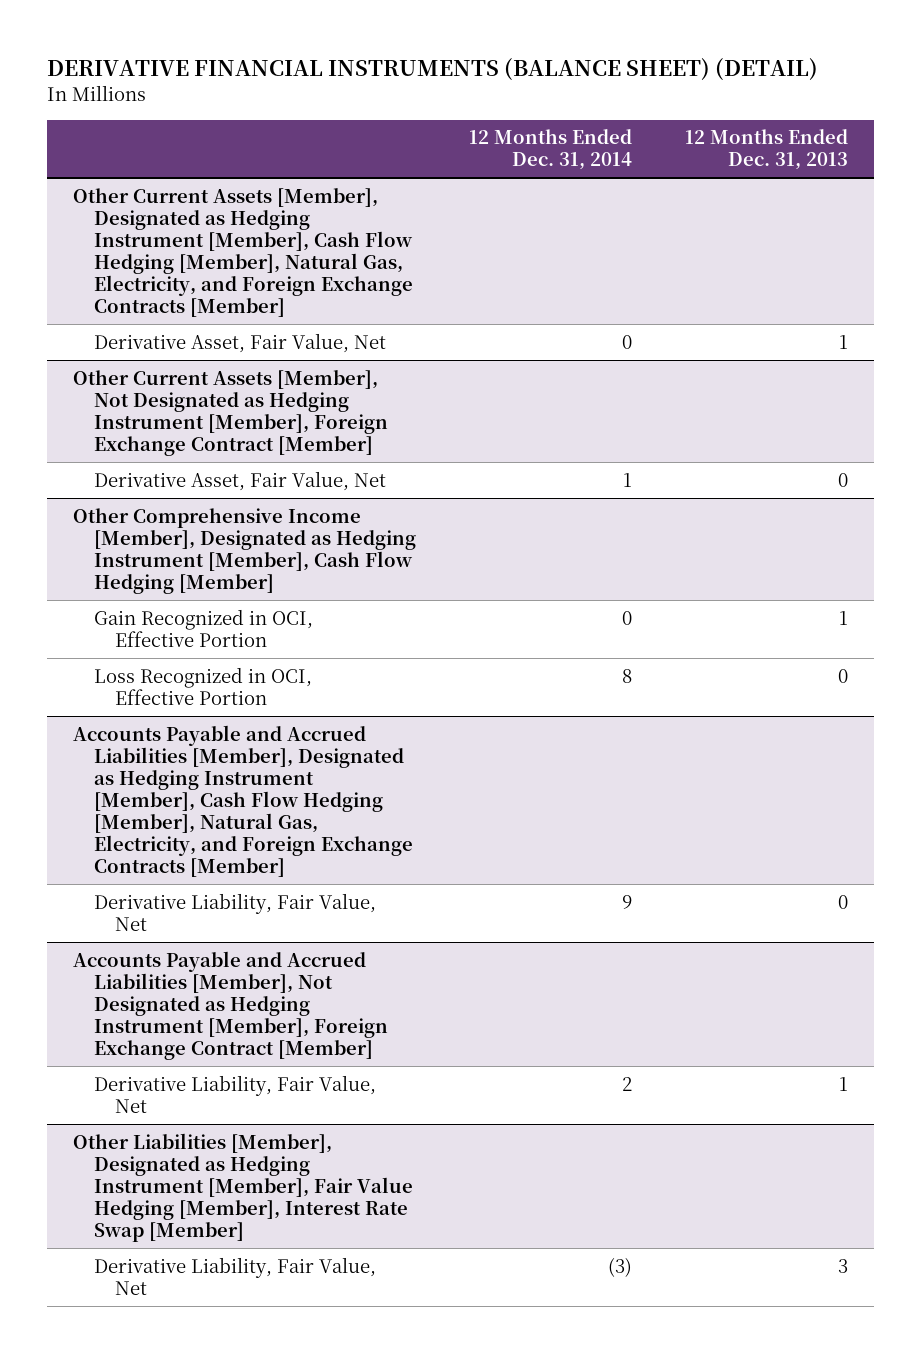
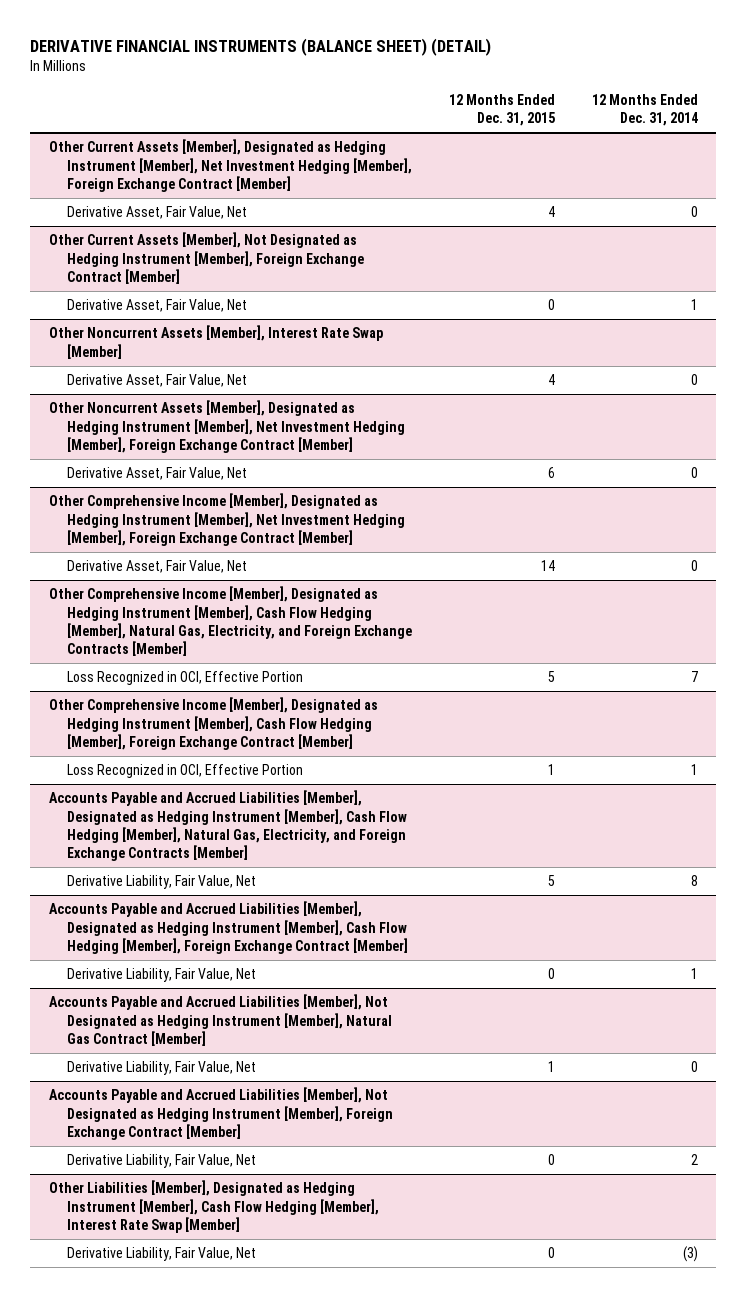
- | 12 Months Ended Dec. 31, 2014 | 12 Months Ended Dec. 31, 2013
+ | 12 Months Ended Dec. 31, 2015 | 12 Months Ended Dec. 31, 2014
- Other Current Assets [Member], Designated as Hedging Instrument [Member], Cash Flow Hedging [Member], Natural Gas, Electricity, and Foreign Exchange Contracts [Member]
+ Other Current Assets [Member], Designated as Hedging Instrument [Member], Net Investment Hedging [Member], Foreign Exchange Contract [Member]
- Other Comprehensive Income [Member], Designated as Hedging Instrument [Member], Cash Flow Hedging [Member]
- Gain Recognized in OCI, Effective Portion | 0 | 1
- Loss Recognized in OCI, Effective Portion | 8 | 0
+ Other Noncurrent Assets [Member], Interest Rate Swap [Member]
+ Derivative Asset, Fair Value, Net | 4 | 0
+ Other Noncurrent Assets [Member], Designated as Hedging Instrument [Member], Net Investment Hedging [Member], Foreign Exchange Contract [Member]
+ Derivative Asset, Fair Value, Net | 6 | 0
+ Other Comprehensive Income [Member], Designated as Hedging Instrument [Member], Net Investment Hedging [Member], Foreign Exchange Contract [Member]
+ Derivative Asset, Fair Value, Net | 14 | 0
+ Other Comprehensive Income [Member], Designated as Hedging Instrument [Member], Cash Flow Hedging [Member], Natural Gas, Electricity, and Foreign Exchange Contracts [Member]
+ Loss Recognized in OCI, Effective Portion | 5 | 7
+ Other Comprehensive Income [Member], Designated as Hedging Instrument [Member], Cash Flow Hedging [Member], Foreign Exchange Contract [Member]
+ Loss Recognized in OCI, Effective Portion | 1 | 1
@ Accounts Payable and Accrued Liabilities [Member], Designated as Hedging Instrument [Member], Cash Flow Hedging [Member], Natural Gas, Electricity, and Foreign Exchange Contracts [Member]
- Derivative Liability, Fair Value, Net | 9 | 0
+ Derivative Liability, Fair Value, Net | 5 | 8
+ Accounts Payable and Accrued Liabilities [Member], Designated as Hedging Instrument [Member], Cash Flow Hedging [Member], Foreign Exchange Contract [Member]
+ Derivative Liability, Fair Value, Net | 0 | 1
+ Accounts Payable and Accrued Liabilities [Member], Not Designated as Hedging Instrument [Member], Natural Gas Contract [Member]
+ Derivative Liability, Fair Value, Net | 1 | 0
- Other Liabilities [Member], Designated as Hedging Instrument [Member], Fair Value Hedging [Member], Interest Rate Swap [Member]
+ Other Liabilities [Member], Designated as Hedging Instrument [Member], Cash Flow Hedging [Member], Interest Rate Swap [Member]

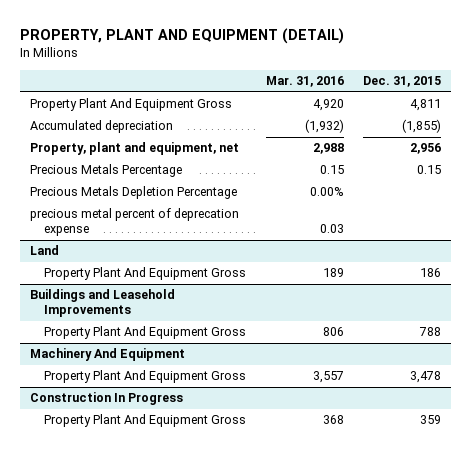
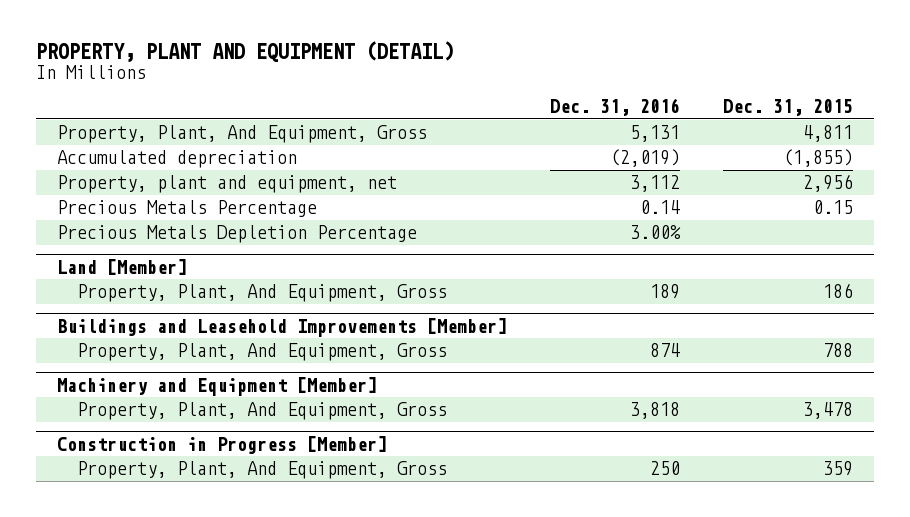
- | Mar. 31, 2016 | Dec. 31, 2015
+ | Dec. 31, 2016 | Dec. 31, 2015
- Property Plant And Equipment Gross | 4,920 | 4,811
+ Property, Plant, And Equipment, Gross | 5,131 | 4,811
- precious metal percent of deprecation expense | 0.03 |
- Land
- Property Plant And Equipment Gross | 189 | 186
- Buildings and Leasehold Improvements
- Property Plant And Equipment Gross | 806 | 788
- Machinery And Equipment
- Property Plant And Equipment Gross | 3,557 | 3,478
- Construction In Progress
- Property Plant And Equipment Gross | 368 | 359
+ Land [Member]
+ Property, Plant, And Equipment, Gross | 189 | 186
+ Buildings and Leasehold Improvements [Member]
+ Property, Plant, And Equipment, Gross | 874 | 788
+ Machinery and Equipment [Member]
+ Property, Plant, And Equipment, Gross | 3,818 | 3,478
+ Construction in Progress [Member]
+ Property, Plant, And Equipment, Gross | 250 | 359

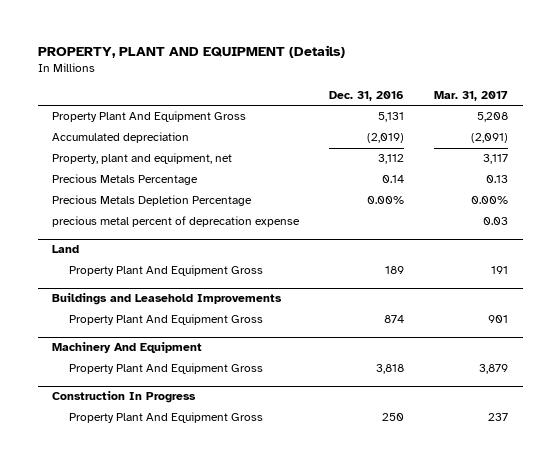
- PROPERTY, PLANT AND EQUIPMENT (DETAIL)
+ PROPERTY, PLANT AND EQUIPMENT (Details)
- | Dec. 31, 2016 | Dec. 31, 2015
+ | Dec. 31, 2016 | Mar. 31, 2017
- Property, Plant, And Equipment, Gross | 5,131 | 4,811
+ Property Plant And Equipment Gross | 5,131 | 5,208
- Precious Metals Depletion Percentage | 3.00% |
- Land [Member]
- Property, Plant, And Equipment, Gross | 189 | 186
- Buildings and Leasehold Improvements [Member]
- Property, Plant, And Equipment, Gross | 874 | 788
- Machinery and Equipment [Member]
- Property, Plant, And Equipment, Gross | 3,818 | 3,478
- Construction in Progress [Member]
- Property, Plant, And Equipment, Gross | 250 | 359
+ Precious Metals Depletion Percentage | 0.00% | 0.00%
+ precious metal percent of deprecation expense | | 0.03
+ Land
+ Property Plant And Equipment Gross | 189 | 191
+ Buildings and Leasehold Improvements
+ Property Plant And Equipment Gross | 874 | 901
+ Machinery And Equipment
+ Property Plant And Equipment Gross | 3,818 | 3,879
+ Construction In Progress
+ Property Plant And Equipment Gross | 250 | 237

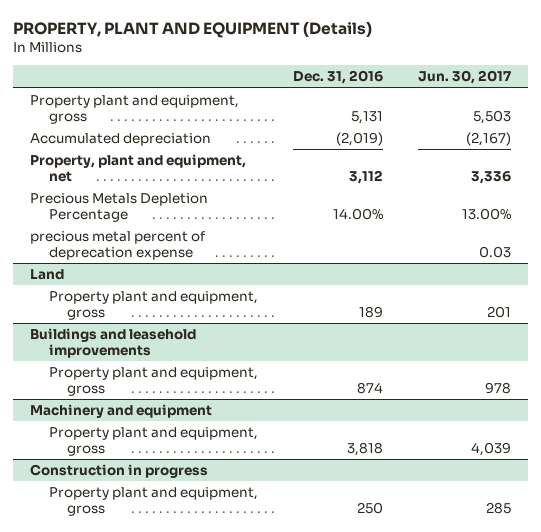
- | Dec. 31, 2016 | Mar. 31, 2017
+ | Dec. 31, 2016 | Jun. 30, 2017
- Property Plant And Equipment Gross | 5,131 | 5,208
+ Property plant and equipment, gross | 5,131 | 5,503
- Precious Metals Percentage | 0.14 | 0.13
- Precious Metals Depletion Percentage | 0.00% | 0.00%
+ Precious Metals Depletion Percentage | 14.00% | 13.00%
@ Land
- Property Plant And Equipment Gross | 189 | 191
- Buildings and Leasehold Improvements
- Property Plant And Equipment Gross | 874 | 901
- Machinery And Equipment
- Property Plant And Equipment Gross | 3,818 | 3,879
- Construction In Progress
- Property Plant And Equipment Gross | 250 | 237
@ Land
+ Property plant and equipment, gross | 189 | 201
+ Buildings and leasehold improvements
+ Property plant and equipment, gross | 874 | 978
+ Machinery and equipment
+ Property plant and equipment, gross | 3,818 | 4,039
+ Construction in progress
+ Property plant and equipment, gross | 250 | 285

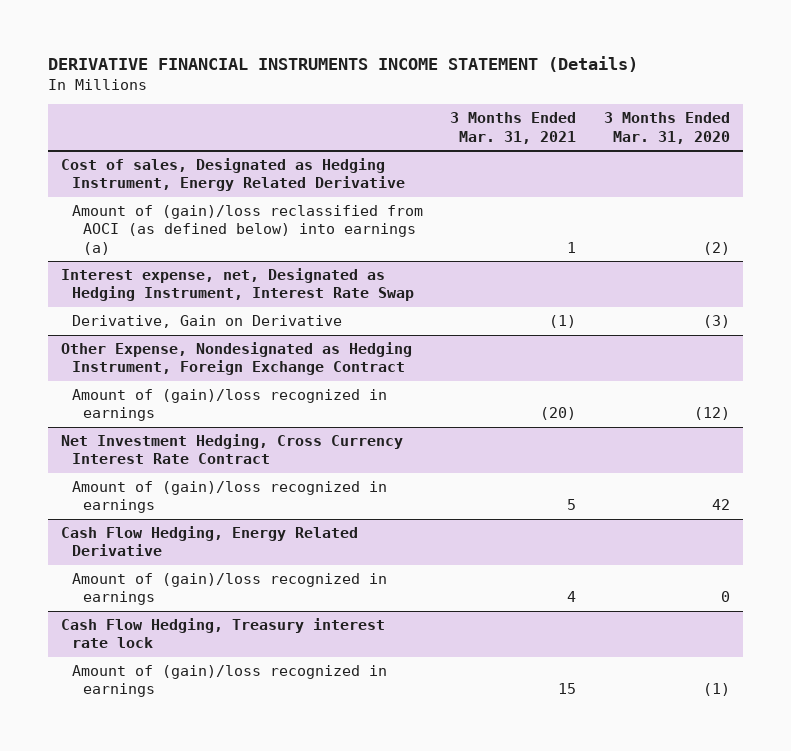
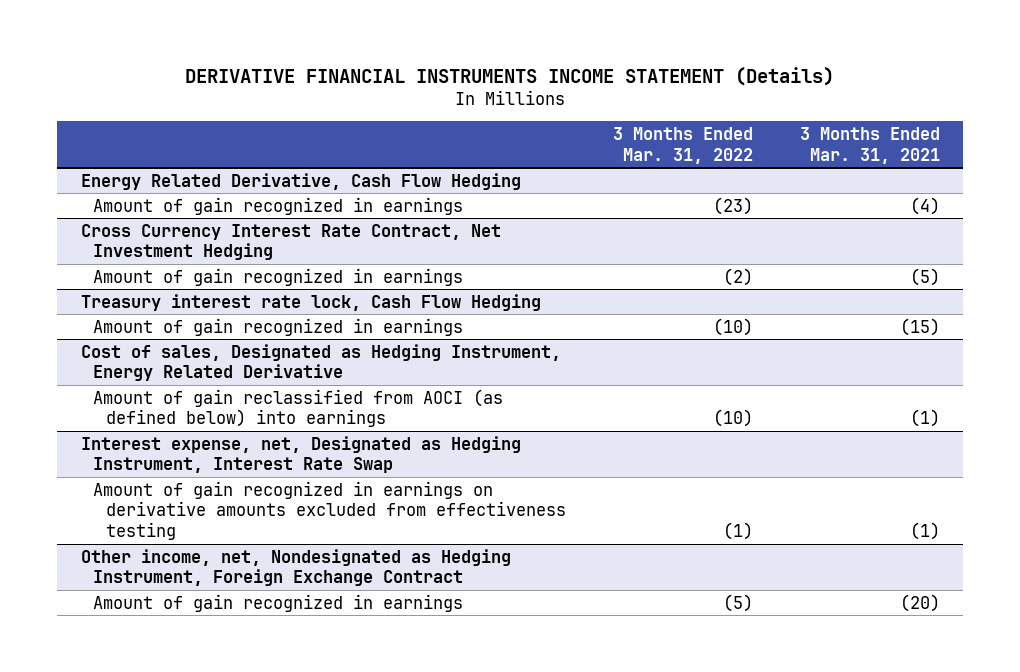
- | 3 Months Ended Mar. 31, 2021 | 3 Months Ended Mar. 31, 2020
+ | 3 Months Ended Mar. 31, 2022 | 3 Months Ended Mar. 31, 2021
+ Energy Related Derivative, Cash Flow Hedging
+ Amount of gain recognized in earnings | (23) | (4)
+ Cross Currency Interest Rate Contract, Net Investment Hedging
+ Amount of gain recognized in earnings | (2) | (5)
+ Treasury interest rate lock, Cash Flow Hedging
+ Amount of gain recognized in earnings | (10) | (15)
@ Cost of sales, Designated as Hedging Instrument, Energy Related Derivative
- Amount of (gain)/loss reclassified from AOCI (as defined below) into earnings (a) | 1 | (2)
+ Amount of gain reclassified from AOCI (as defined below) into earnings | (10) | (1)
@ Interest expense, net, Designated as Hedging Instrument, Interest Rate Swap
- Derivative, Gain on Derivative | (1) | (3)
- Other Expense, Nondesignated as Hedging Instrument, Foreign Exchange Contract
- Amount of (gain)/loss recognized in earnings | (20) | (12)
- Net Investment Hedging, Cross Currency Interest Rate Contract
- Amount of (gain)/loss recognized in earnings | 5 | 42
- Cash Flow Hedging, Energy Related Derivative
- Amount of (gain)/loss recognized in earnings | 4 | 0
- Cash Flow Hedging, Treasury interest rate lock
- Amount of (gain)/loss recognized in earnings | 15 | (1)
@ Interest expense, net, Designated as Hedging Instrument, Interest Rate Swap
+ Amount of gain recognized in earnings on derivative amounts excluded from effectiveness testing | (1) | (1)
+ Other income, net, Nondesignated as Hedging Instrument, Foreign Exchange Contract
+ Amount of gain recognized in earnings | (5) | (20)

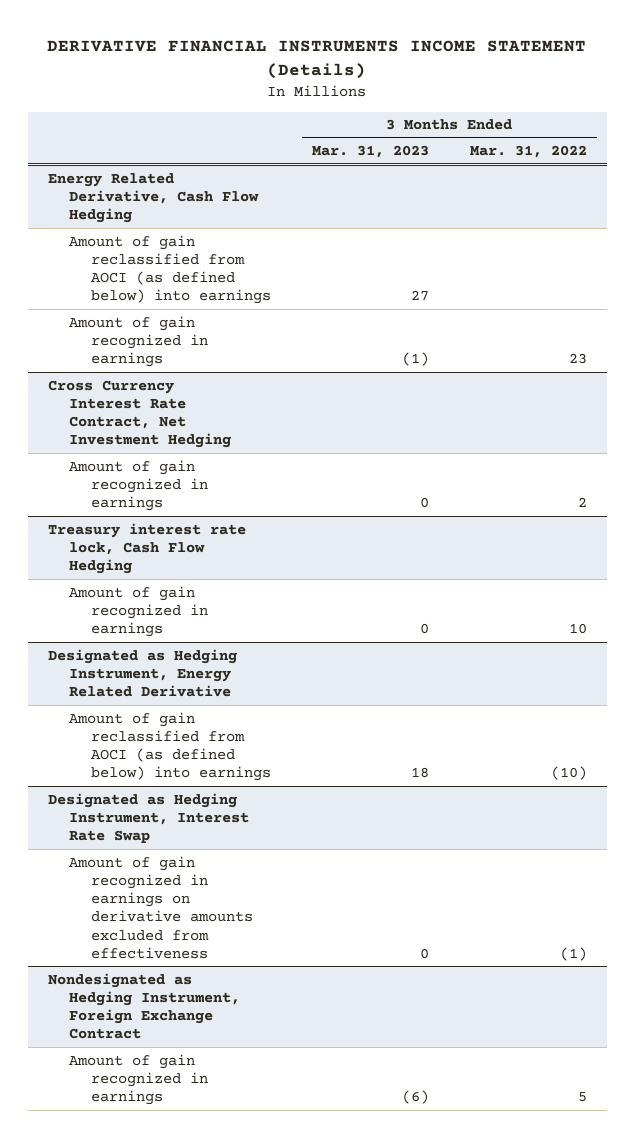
- | 3 Months Ended Mar. 31, 2022 | 3 Months Ended Mar. 31, 2021
+ | 3 Months Ended Mar. 31, 2023 | 3 Months Ended Mar. 31, 2022
@ Energy Related Derivative, Cash Flow Hedging
- Amount of gain recognized in earnings | (23) | (4)
+ Amount of gain reclassified from AOCI (as defined below) into earnings | 27 |
+ Amount of gain recognized in earnings | (1) | 23
@ Cross Currency Interest Rate Contract, Net Investment Hedging
- Amount of gain recognized in earnings | (2) | (5)
+ Amount of gain recognized in earnings | 0 | 2
@ Treasury interest rate lock, Cash Flow Hedging
- Amount of gain recognized in earnings | (10) | (15)
- Cost of sales, Designated as Hedging Instrument, Energy Related Derivative
@ Treasury interest rate lock, Cash Flow Hedging
+ Amount of gain recognized in earnings | 0 | 10
+ Designated as Hedging Instrument, Energy Related Derivative
- Interest expense, net, Designated as Hedging Instrument, Interest Rate Swap
- Amount of gain recognized in earnings on derivative amounts excluded from effectiveness testing | (1) | (1)
- Other income, net, Nondesignated as Hedging Instrument, Foreign Exchange Contract
- Amount of gain recognized in earnings | (5) | (20)
+ Designated as Hedging Instrument, Interest Rate Swap
+ Amount of gain recognized in earnings on derivative amounts excluded from effectiveness | 0 | (1)
+ Nondesignated as Hedging Instrument, Foreign Exchange Contract
+ Amount of gain recognized in earnings | (6) | 5

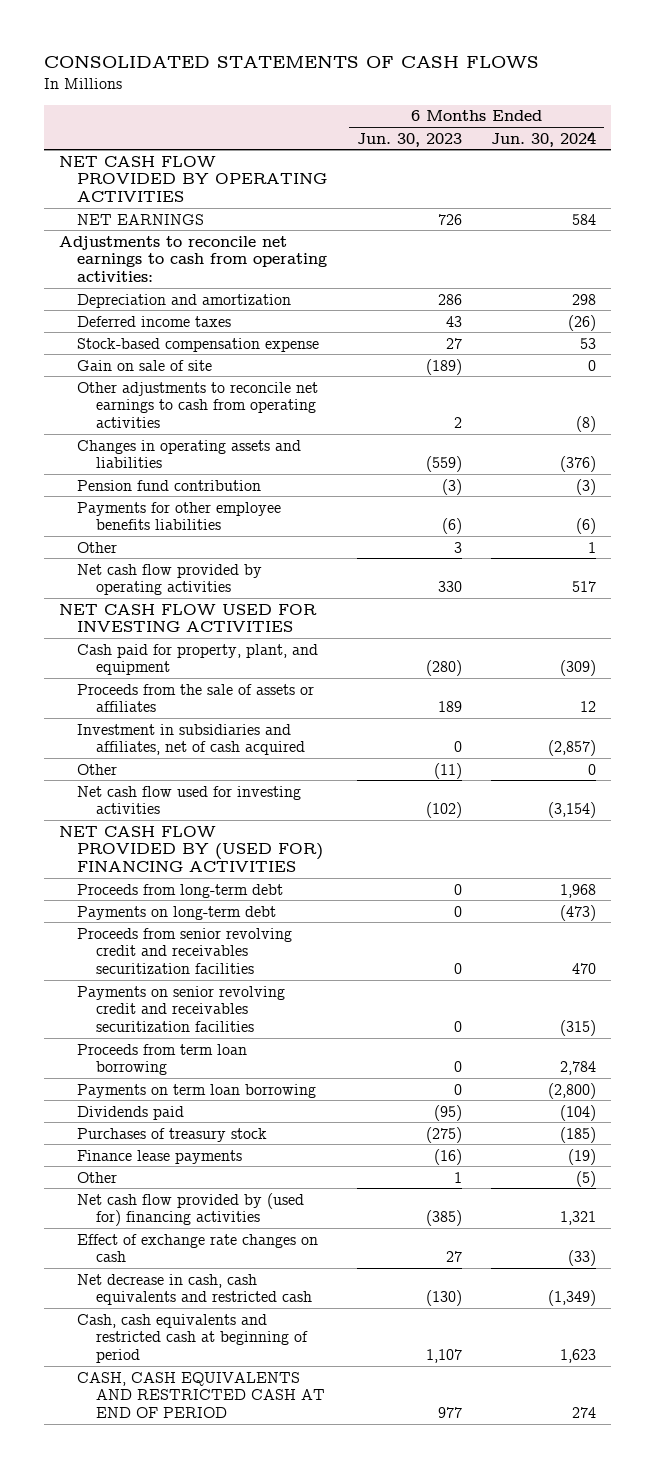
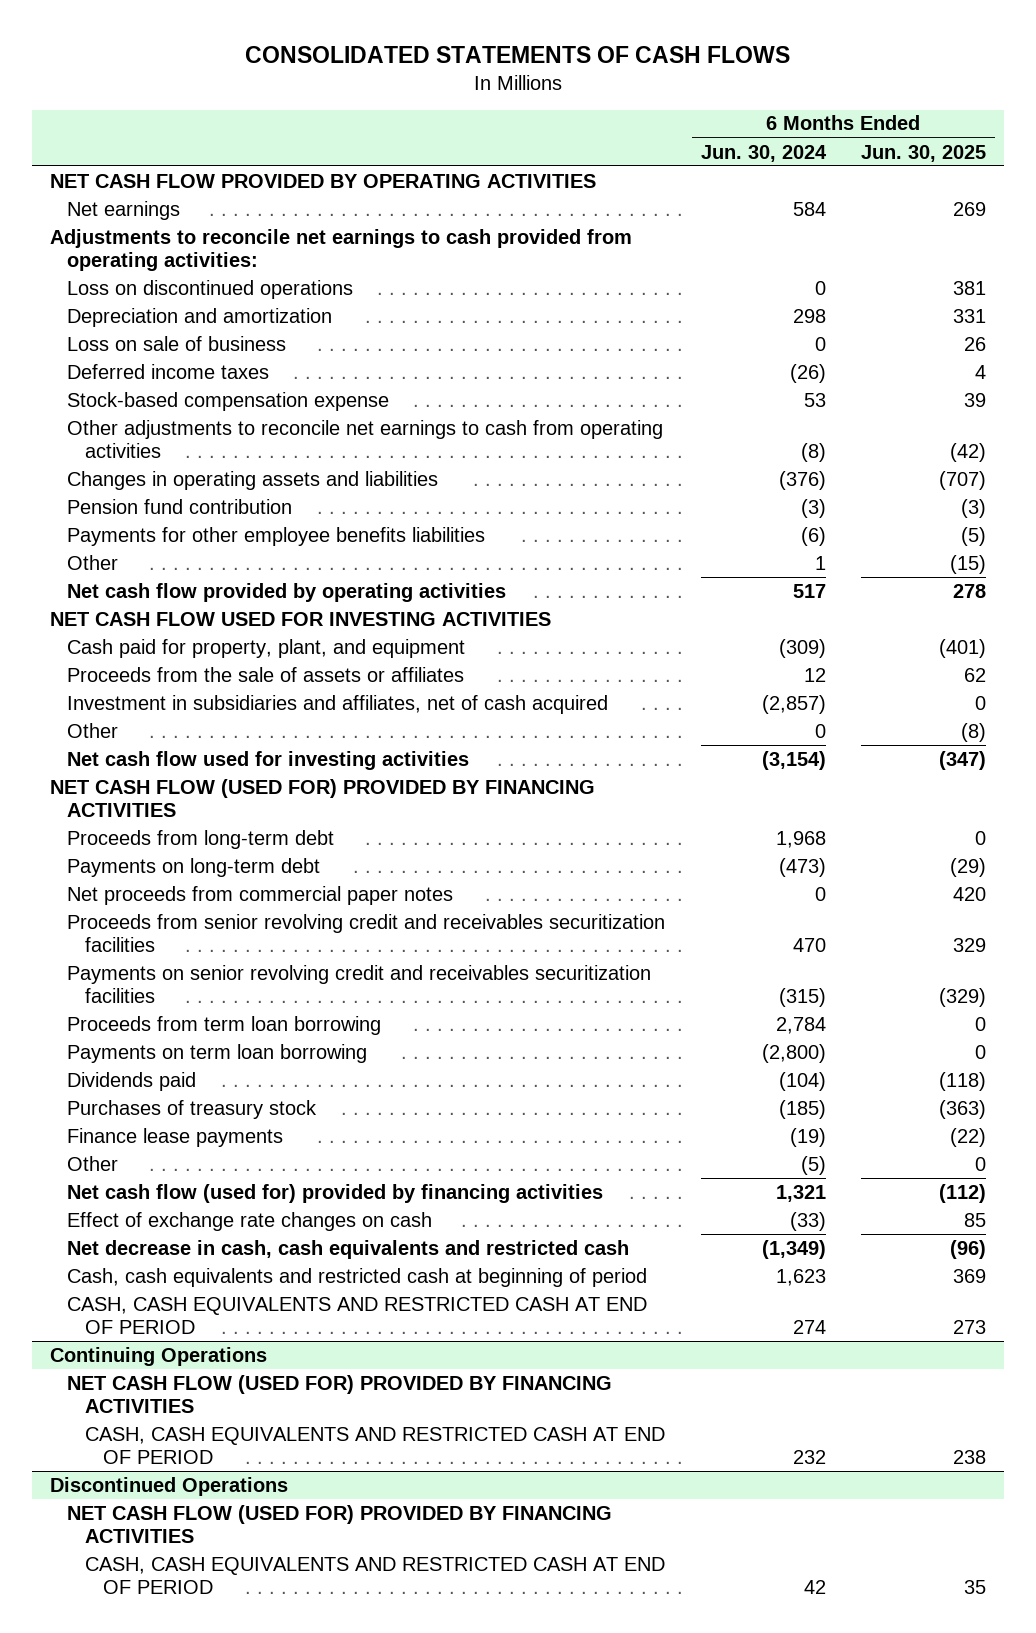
- | 6 Months Ended Jun. 30, 2023 | 6 Months Ended Jun. 30, 2024
+ | 6 Months Ended Jun. 30, 2024 | 6 Months Ended Jun. 30, 2025
- NET EARNINGS | 726 | 584
- Adjustments to reconcile net earnings to cash from operating activities:
+ Net earnings | 584 | 269
+ Adjustments to reconcile net earnings to cash provided from operating activities:
+ Loss on discontinued operations | 0 | 381
+ Loss on sale of business | 0 | 26
- Gain on sale of site | (189) | 0
- NET CASH FLOW PROVIDED BY (USED FOR) FINANCING ACTIVITIES
+ NET CASH FLOW (USED FOR) PROVIDED BY FINANCING ACTIVITIES
+ Net proceeds from commercial paper notes | 0 | 420
- Net cash flow provided by (used for) financing activities | (385) | 1,321
+ Net cash flow (used for) provided by financing activities | 1,321 | (112)
+ Continuing Operations
+ NET CASH FLOW (USED FOR) PROVIDED BY FINANCING ACTIVITIES
+ CASH, CASH EQUIVALENTS AND RESTRICTED CASH AT END OF PERIOD | 232 | 238
+ Discontinued Operations
+ NET CASH FLOW (USED FOR) PROVIDED BY FINANCING ACTIVITIES
+ CASH, CASH EQUIVALENTS AND RESTRICTED CASH AT END OF PERIOD | 42 | 35

